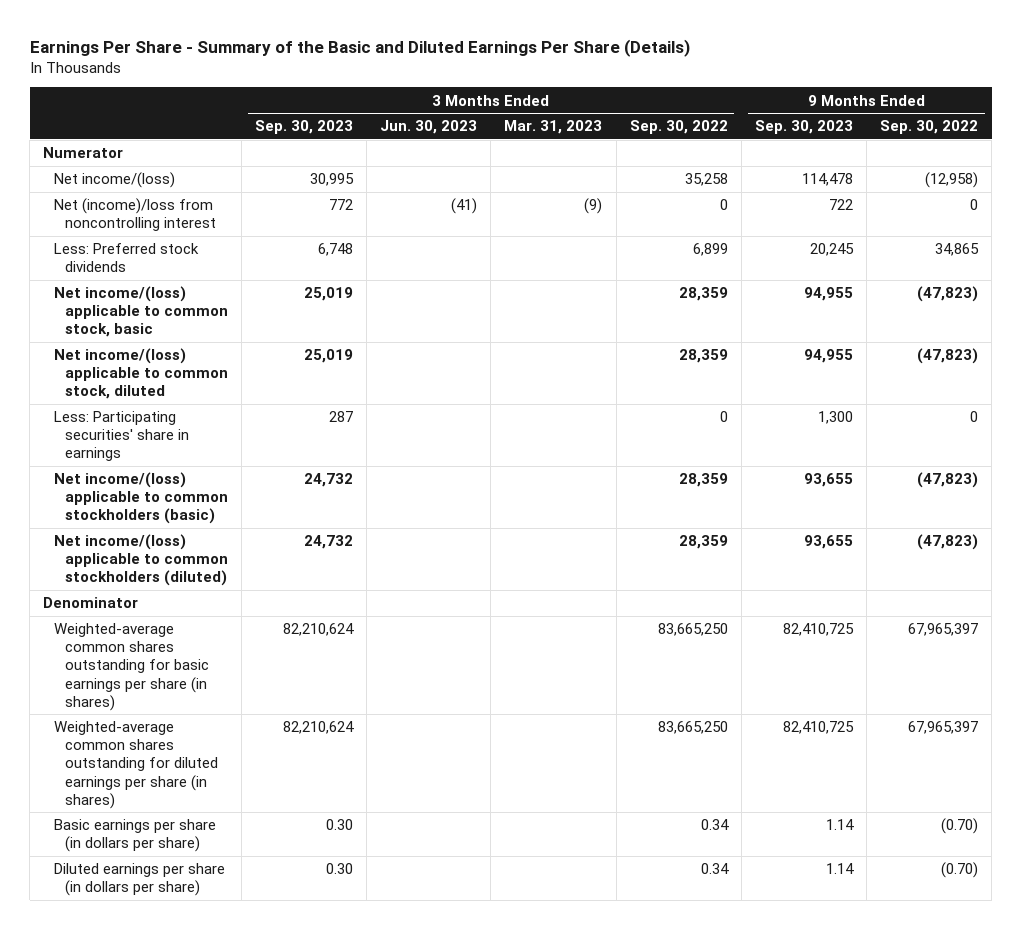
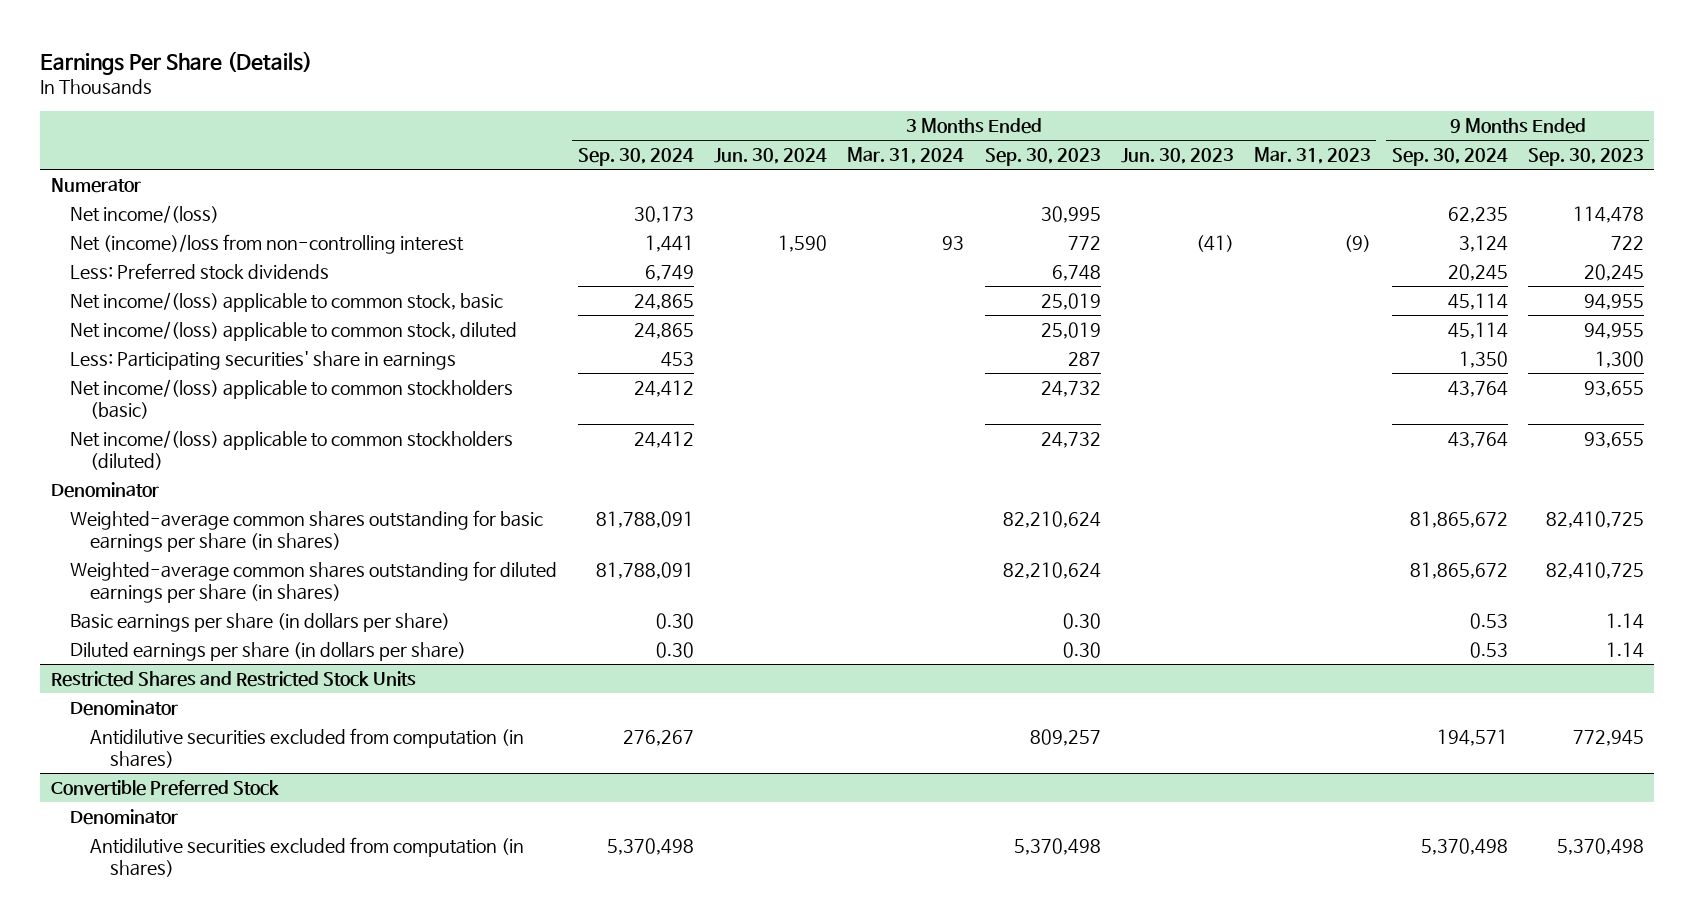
- Earnings Per Share - Summary of the Basic and Diluted Earnings Per Share (Details)
+ Earnings Per Share (Details)
- | 3 Months Ended Sep. 30, 2023 | 3 Months Ended Jun. 30, 2023 | 3 Months Ended Mar. 31, 2023 | 3 Months Ended Sep. 30, 2022 | 9 Months Ended Sep. 30, 2023 | 9 Months Ended Sep. 30, 2022
+ | 3 Months Ended Sep. 30, 2024 | 3 Months Ended Jun. 30, 2024 | 3 Months Ended Mar. 31, 2024 | 3 Months Ended Sep. 30, 2023 | 3 Months Ended Jun. 30, 2023 | 3 Months Ended Mar. 31, 2023 | 9 Months Ended Sep. 30, 2024 | 9 Months Ended Sep. 30, 2023
- Net (income)/loss from noncontrolling interest | 772 | (41) | (9) | 0 | 722 | 0
+ Net (income)/loss from non-controlling interest | 1,441 | 1,590 | 93 | 772 | (41) | (9) | 3,124 | 722
+ Restricted Shares and Restricted Stock Units
+ Denominator
+ Antidilutive securities excluded from computation (in shares) | 276,267 | | | 809,257 | | | 194,571 | 772,945
+ Convertible Preferred Stock
+ Denominator
+ Antidilutive securities excluded from computation (in shares) | 5,370,498 | | | 5,370,498 | | | 5,370,498 | 5,370,498

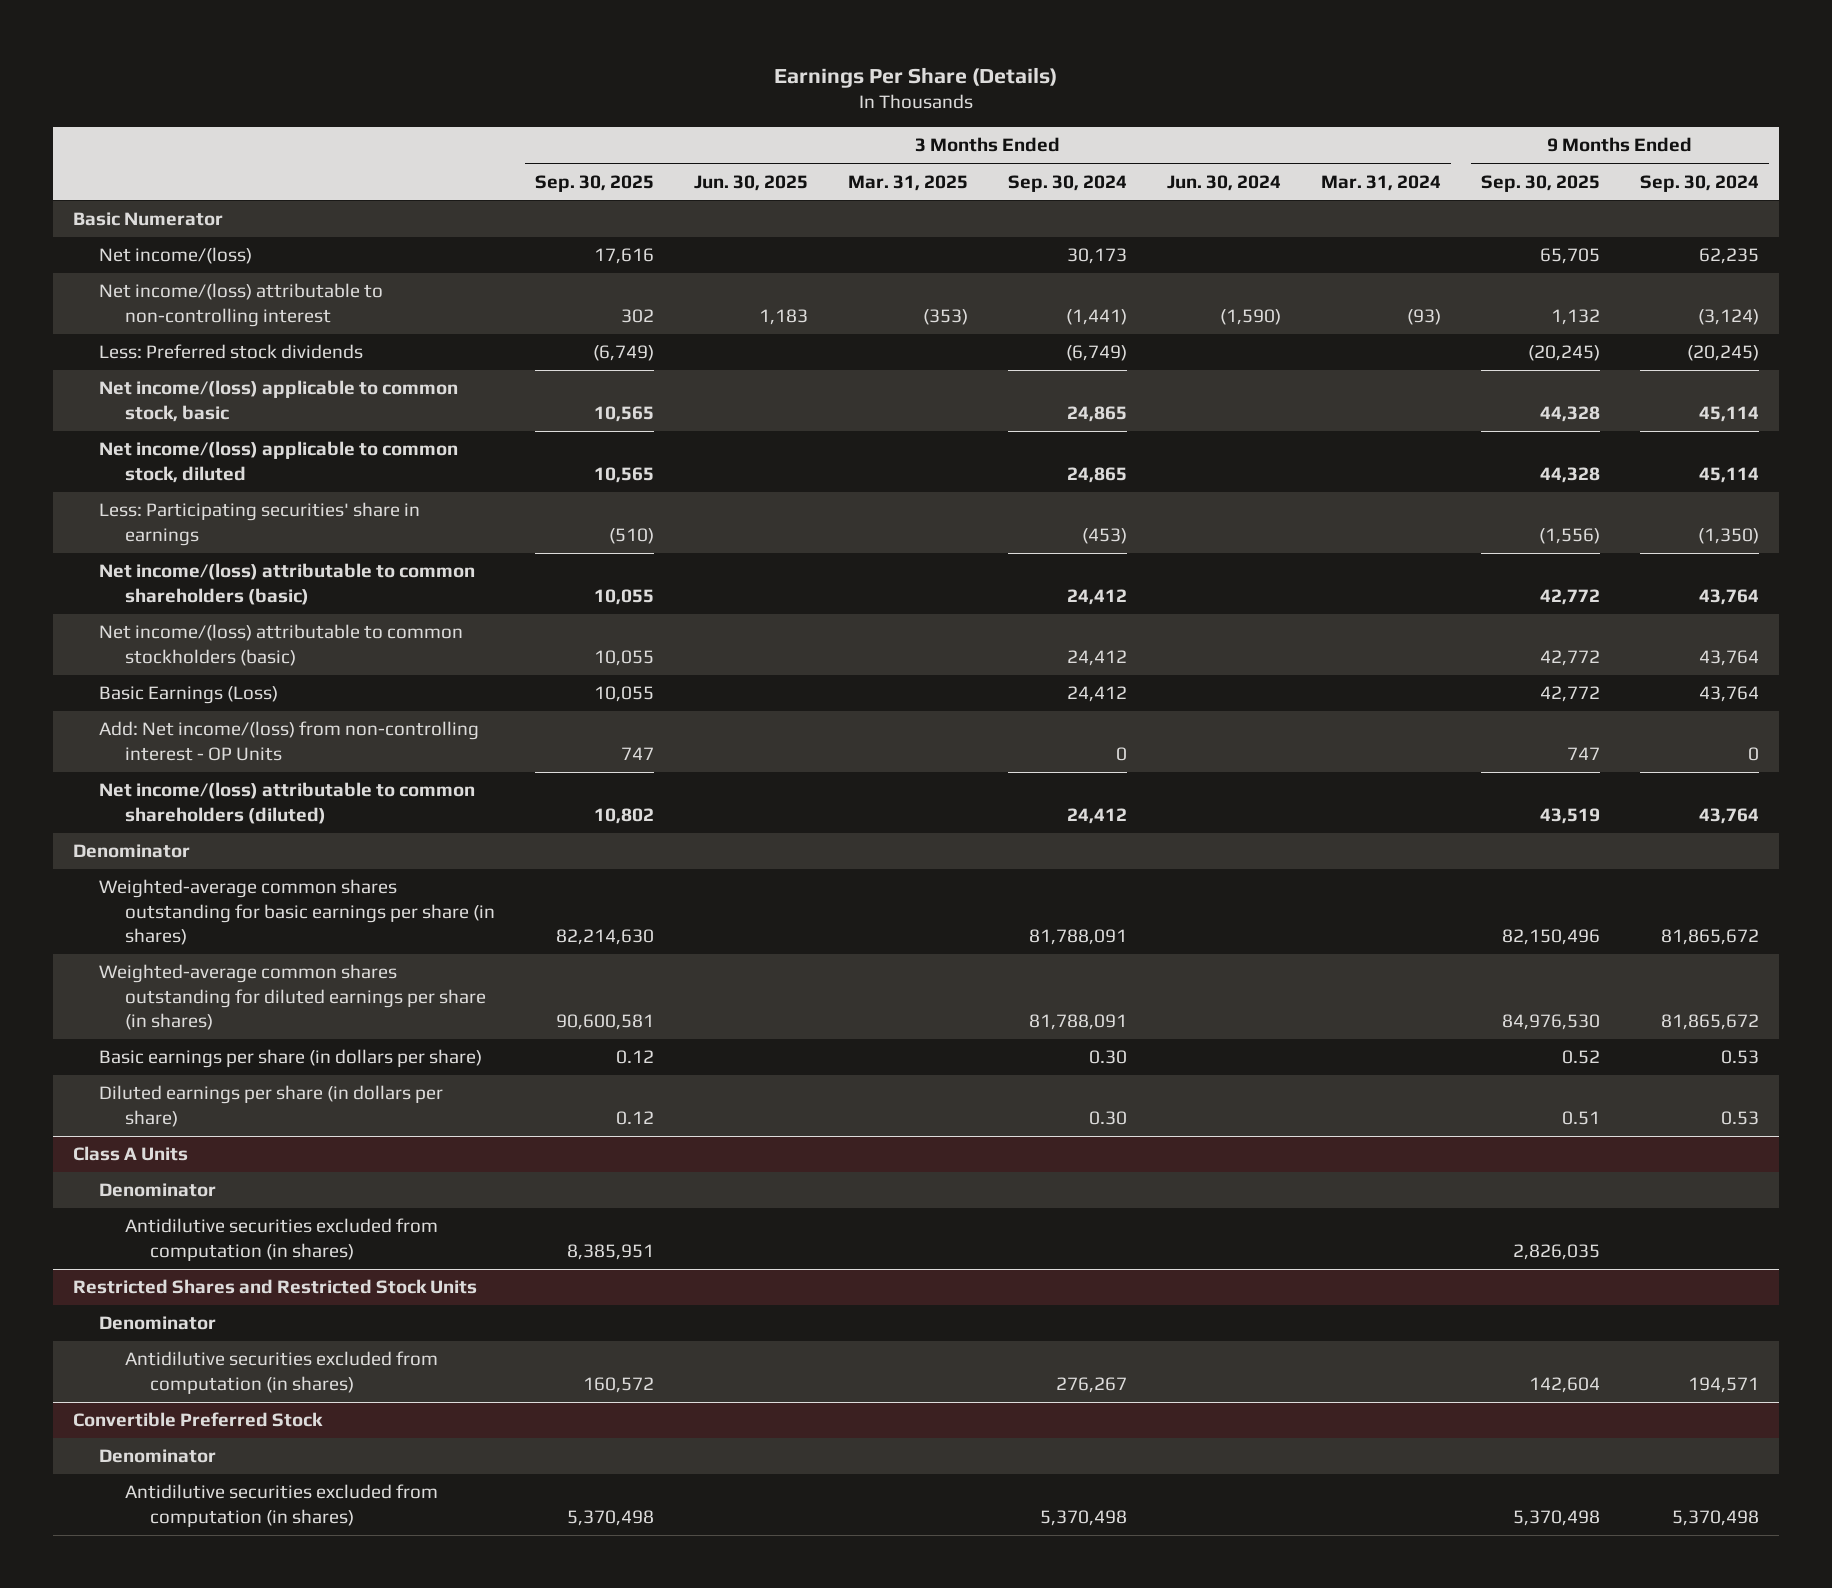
- | 3 Months Ended Sep. 30, 2024 | 3 Months Ended Jun. 30, 2024 | 3 Months Ended Mar. 31, 2024 | 3 Months Ended Sep. 30, 2023 | 3 Months Ended Jun. 30, 2023 | 3 Months Ended Mar. 31, 2023 | 9 Months Ended Sep. 30, 2024 | 9 Months Ended Sep. 30, 2023
+ | 3 Months Ended Sep. 30, 2025 | 3 Months Ended Jun. 30, 2025 | 3 Months Ended Mar. 31, 2025 | 3 Months Ended Sep. 30, 2024 | 3 Months Ended Jun. 30, 2024 | 3 Months Ended Mar. 31, 2024 | 9 Months Ended Sep. 30, 2025 | 9 Months Ended Sep. 30, 2024
- Numerator
+ Basic Numerator
- Net (income)/loss from non-controlling interest | 1,441 | 1,590 | 93 | 772 | (41) | (9) | 3,124 | 722
- Less: Preferred stock dividends | 6,749 | | | 6,748 | | | 20,245 | 20,245
+ Net income/(loss) attributable to non-controlling interest | 302 | 1,183 | (353) | (1,441) | (1,590) | (93) | 1,132 | (3,124)
+ Less: Preferred stock dividends | (6,749) | | | (6,749) | | | (20,245) | (20,245)
- Less: Participating securities' share in earnings | 453 | | | 287 | | | 1,350 | 1,300
- Net income/(loss) applicable to common stockholders (basic) | 24,412 | | | 24,732 | | | 43,764 | 93,655
- Net income/(loss) applicable to common stockholders (diluted) | 24,412 | | | 24,732 | | | 43,764 | 93,655
+ Less: Participating securities' share in earnings | (510) | | | (453) | | | (1,556) | (1,350)
+ Net income/(loss) attributable to common shareholders (basic) | 10,055 | | | 24,412 | | | 42,772 | 43,764
+ Net income/(loss) attributable to common stockholders (basic) | 10,055 | | | 24,412 | | | 42,772 | 43,764
+ Basic Earnings (Loss) | 10,055 | | | 24,412 | | | 42,772 | 43,764
+ Add: Net income/(loss) from non-controlling interest - OP Units | 747 | | | 0 | | | 747 | 0
+ Net income/(loss) attributable to common shareholders (diluted) | 10,802 | | | 24,412 | | | 43,519 | 43,764
+ Class A Units
+ Denominator
+ Antidilutive securities excluded from computation (in shares) | 8,385,951 | | | | | | 2,826,035 |

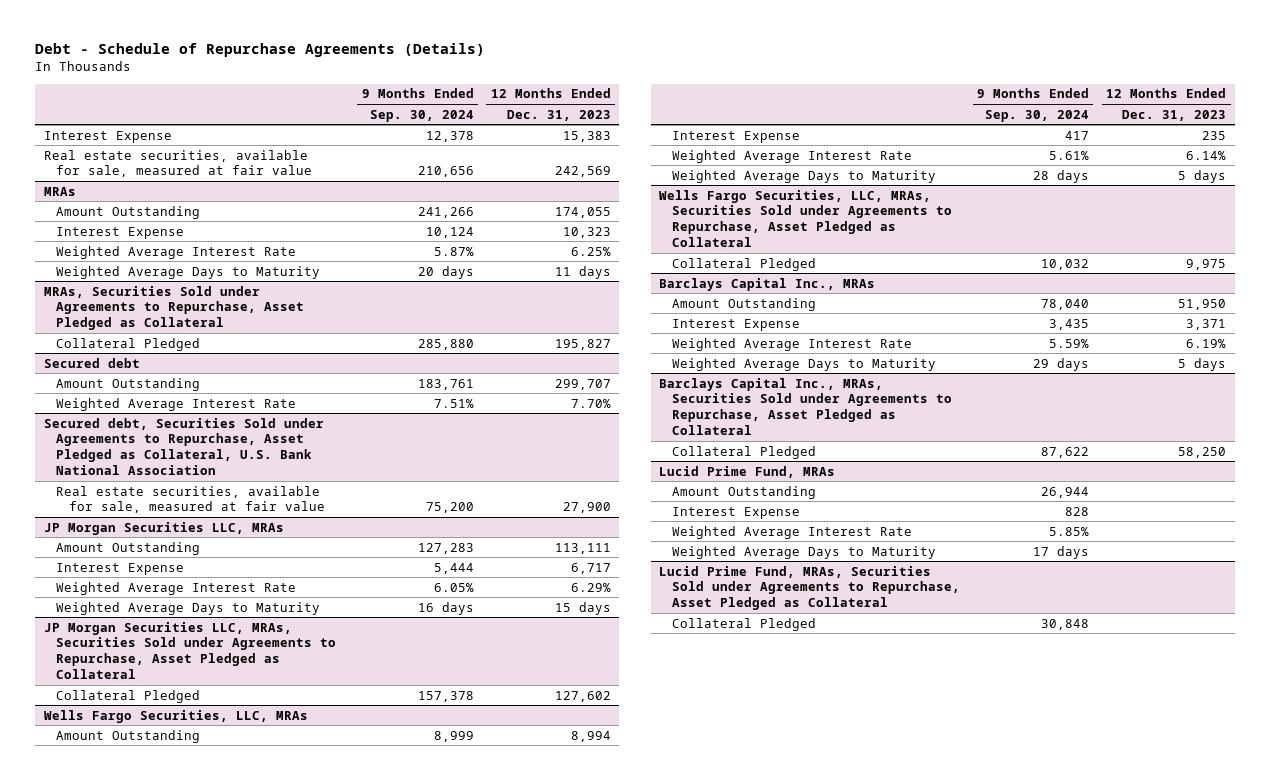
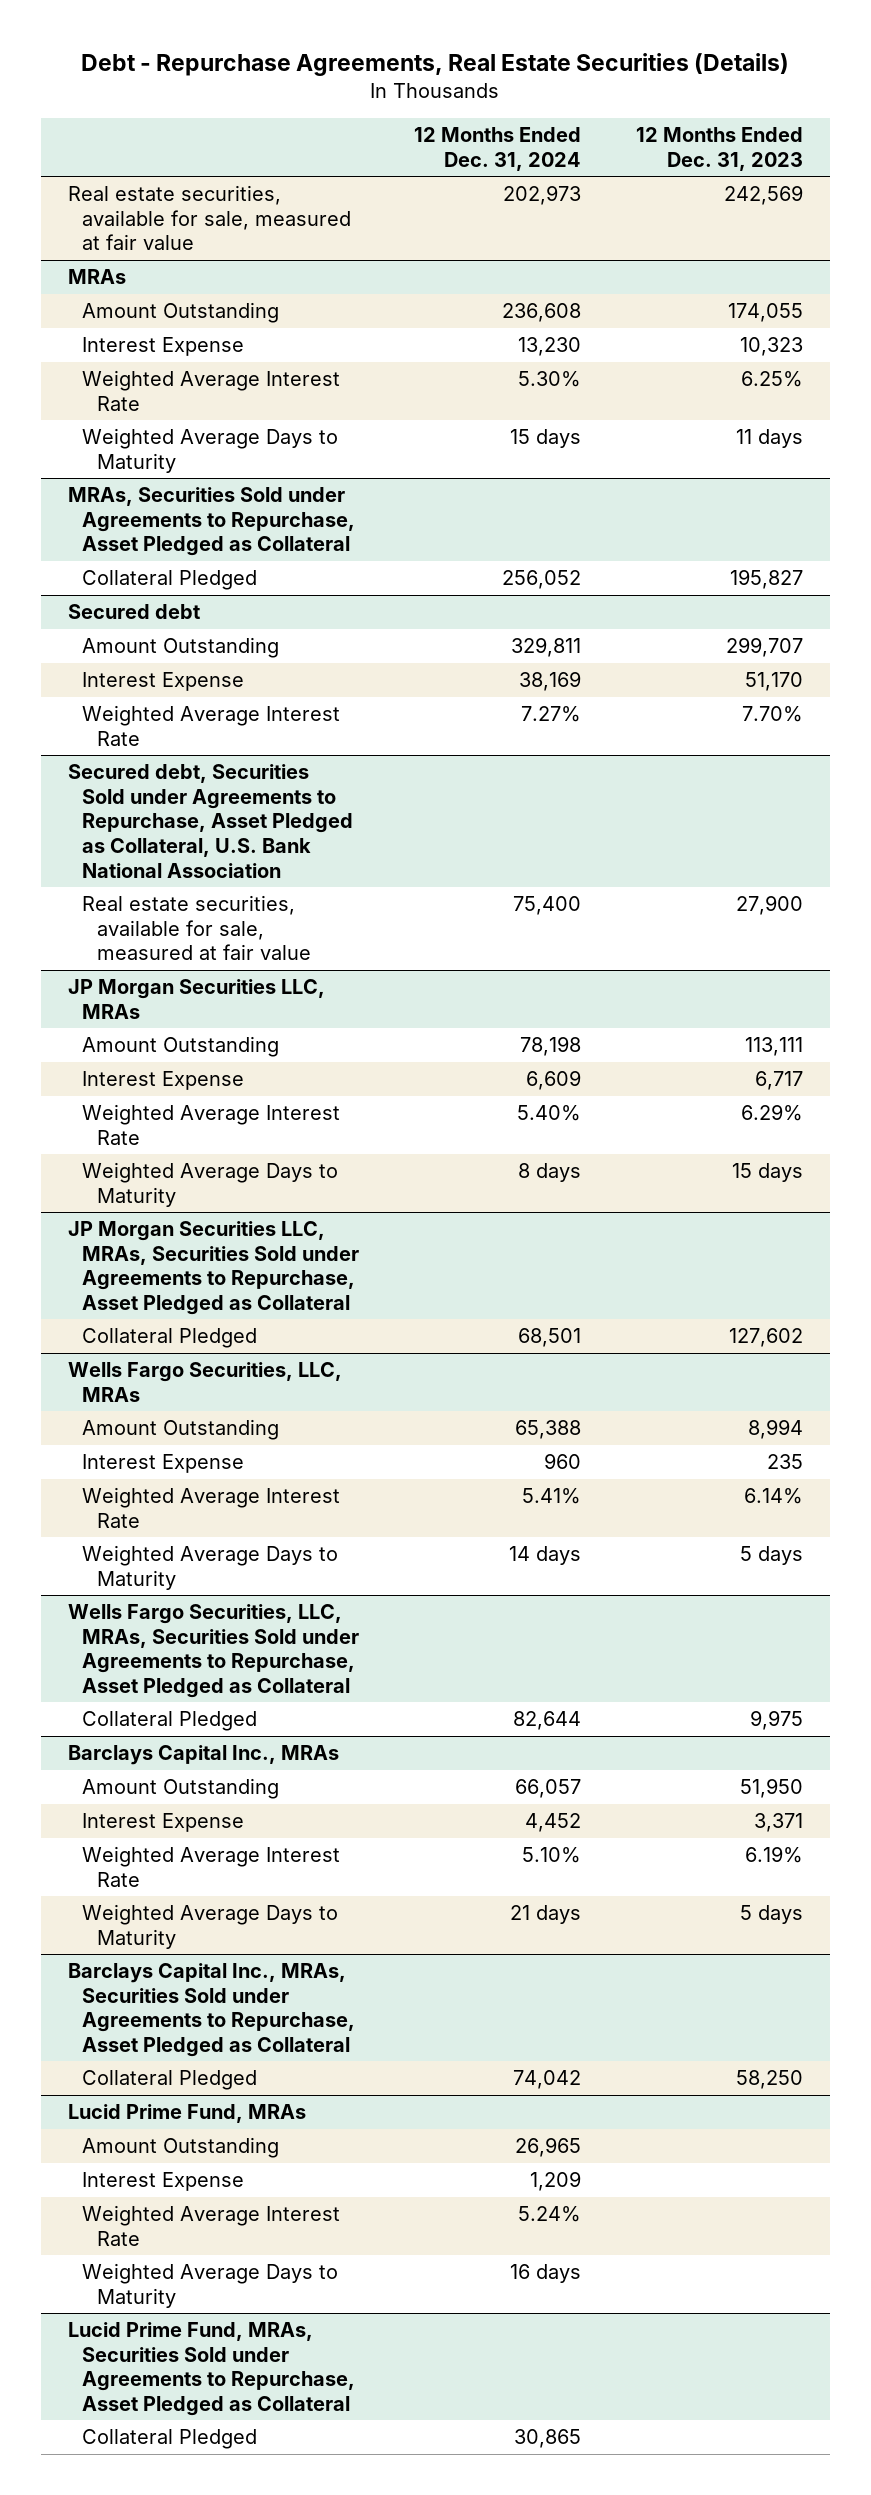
- Debt - Schedule of Repurchase Agreements (Details)
+ Debt - Repurchase Agreements, Real Estate Securities (Details)
- | 9 Months Ended Sep. 30, 2024 | 12 Months Ended Dec. 31, 2023
+ | 12 Months Ended Dec. 31, 2024 | 12 Months Ended Dec. 31, 2023
- Interest Expense | 12,378 | 15,383
@ Secured debt
+ Interest Expense | 38,169 | 51,170

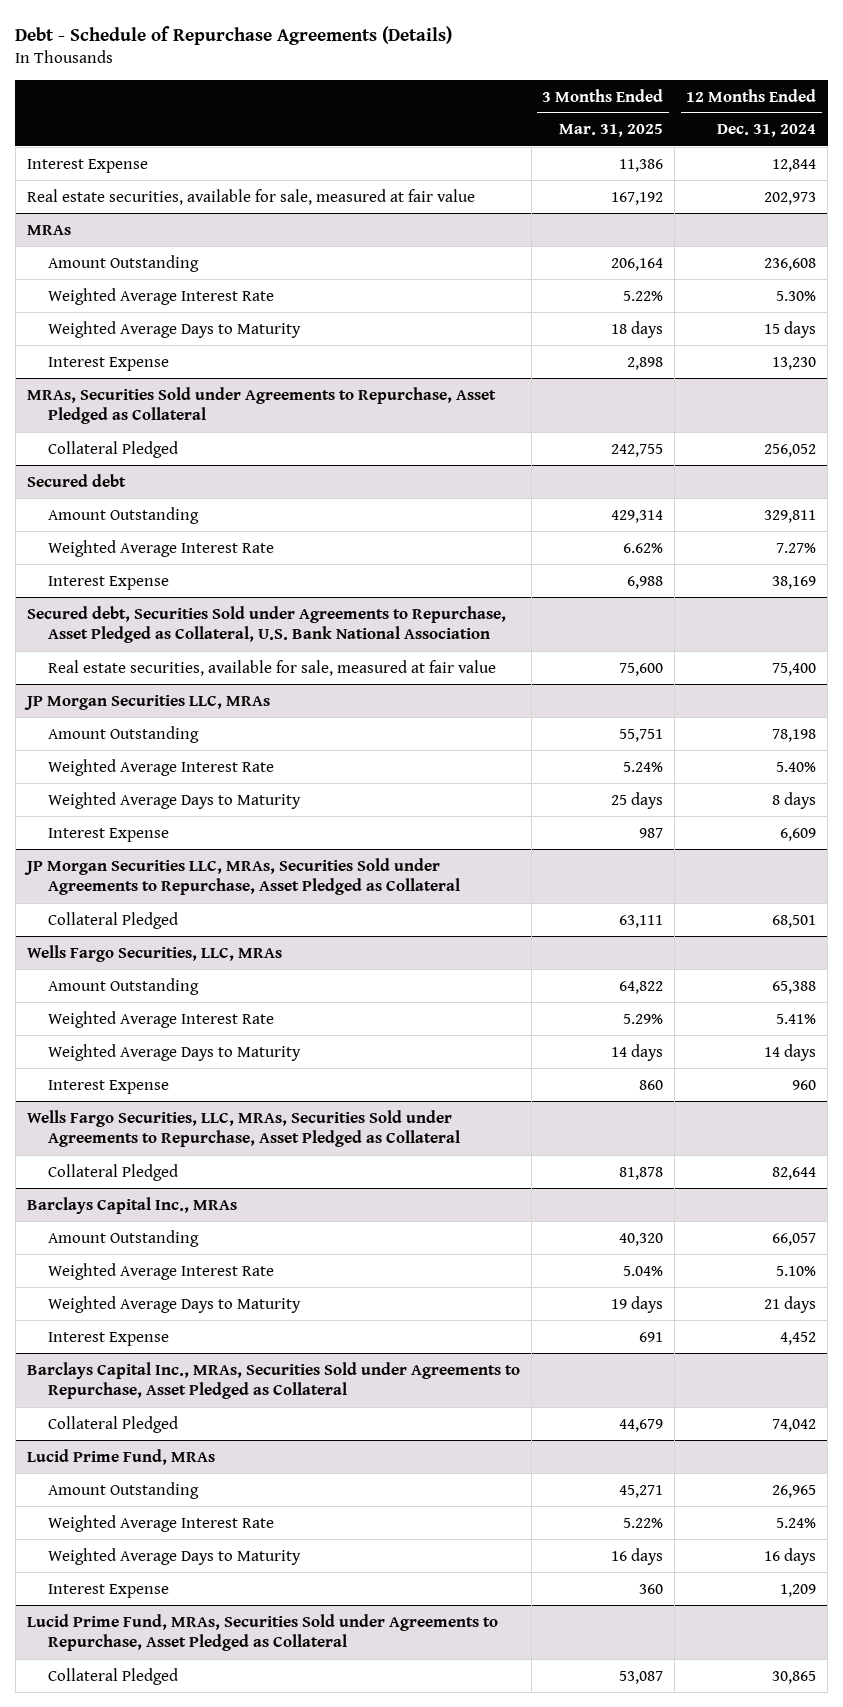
- Debt - Repurchase Agreements, Real Estate Securities (Details)
+ Debt - Schedule of Repurchase Agreements (Details)
- | 12 Months Ended Dec. 31, 2024 | 12 Months Ended Dec. 31, 2023
+ | 3 Months Ended Mar. 31, 2025 | 12 Months Ended Dec. 31, 2024
+ Interest Expense | 11,386 | 12,844
@ MRAs
moved down: Interest Expense | 2,898 | 13,230
@ Secured debt
moved down: Interest Expense | 6,988 | 38,169
@ JP Morgan Securities LLC, MRAs
moved down: Interest Expense | 987 | 6,609
@ Wells Fargo Securities, LLC, MRAs
moved down: Interest Expense | 860 | 960
@ Barclays Capital Inc., MRAs
moved down: Interest Expense | 691 | 4,452
@ Lucid Prime Fund, MRAs
moved down: Interest Expense | 360 | 1,209

